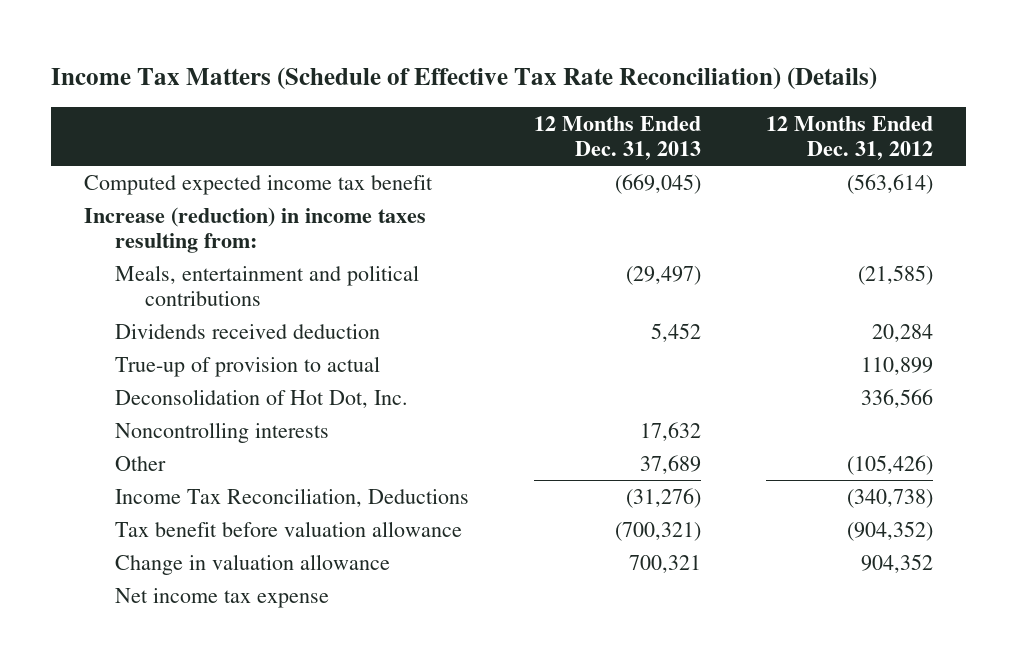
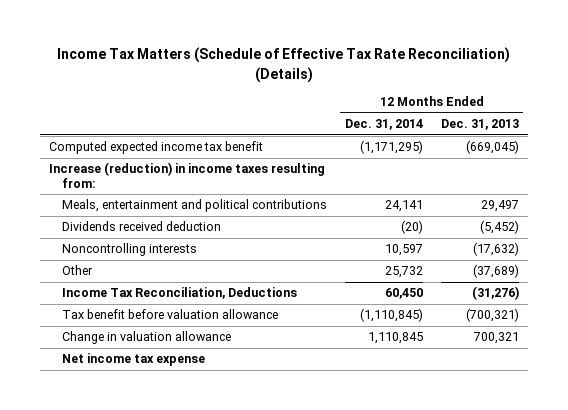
- | 12 Months Ended Dec. 31, 2013 | 12 Months Ended Dec. 31, 2012
+ | 12 Months Ended Dec. 31, 2014 | 12 Months Ended Dec. 31, 2013
- Meals, entertainment and political contributions | (29,497) | (21,585)
- Dividends received deduction | 5,452 | 20,284
- True-up of provision to actual | | 110,899
- Deconsolidation of Hot Dot, Inc. | | 336,566
- Noncontrolling interests | 17,632 |
- Other | 37,689 | (105,426)
+ Meals, entertainment and political contributions | 24,141 | 29,497
+ Dividends received deduction | (20) | (5,452)
+ Noncontrolling interests | 10,597 | (17,632)
+ Other | 25,732 | (37,689)

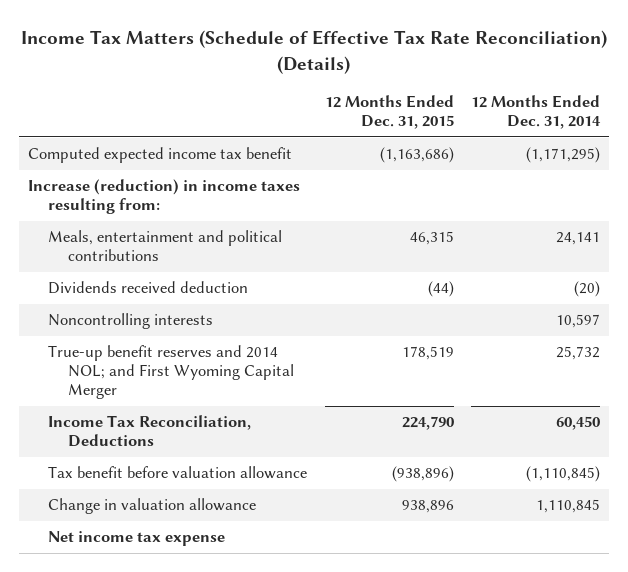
- | 12 Months Ended Dec. 31, 2014 | 12 Months Ended Dec. 31, 2013
+ | 12 Months Ended Dec. 31, 2015 | 12 Months Ended Dec. 31, 2014
- Other | 25,732 | (37,689)
+ True-up benefit reserves and 2014 NOL; and First Wyoming Capital Merger | 178,519 | 25,732

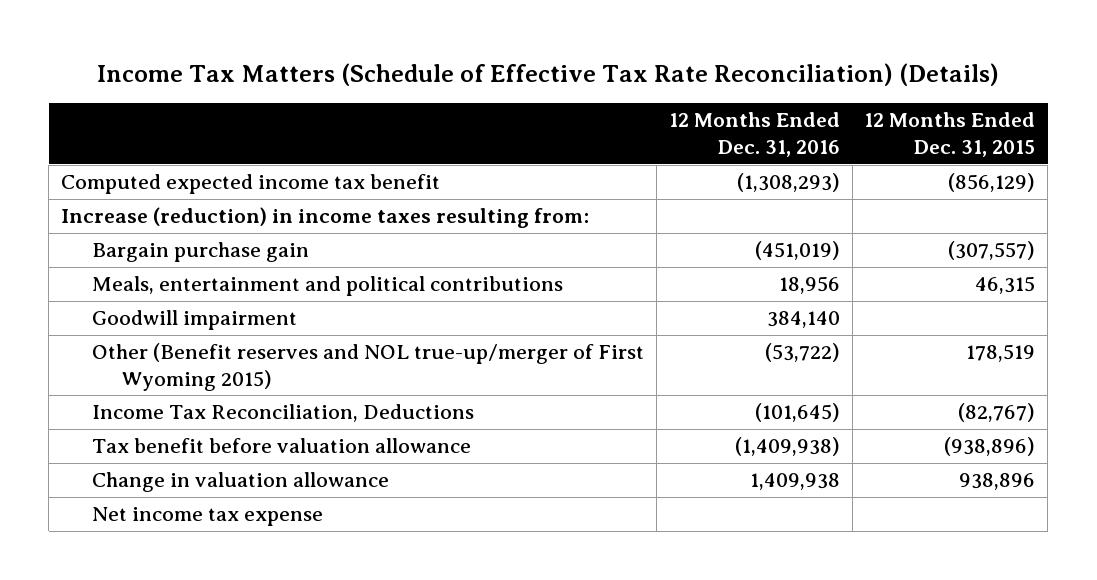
- | 12 Months Ended Dec. 31, 2015 | 12 Months Ended Dec. 31, 2014
+ | 12 Months Ended Dec. 31, 2016 | 12 Months Ended Dec. 31, 2015
- Computed expected income tax benefit | (1,163,686) | (1,171,295)
+ Computed expected income tax benefit | (1,308,293) | (856,129)
+ Bargain purchase gain | (451,019) | (307,557)
- Dividends received deduction | (44) | (20)
- Noncontrolling interests | | 10,597
- True-up benefit reserves and 2014 NOL; and First Wyoming Capital Merger | 178,519 | 25,732
- Income Tax Reconciliation, Deductions | 224,790 | 60,450
+ Goodwill impairment | 384,140 |
+ Other (Benefit reserves and NOL true-up/merger of First Wyoming 2015) | (53,722) | 178,519
+ Income Tax Reconciliation, Deductions | (101,645) | (82,767)

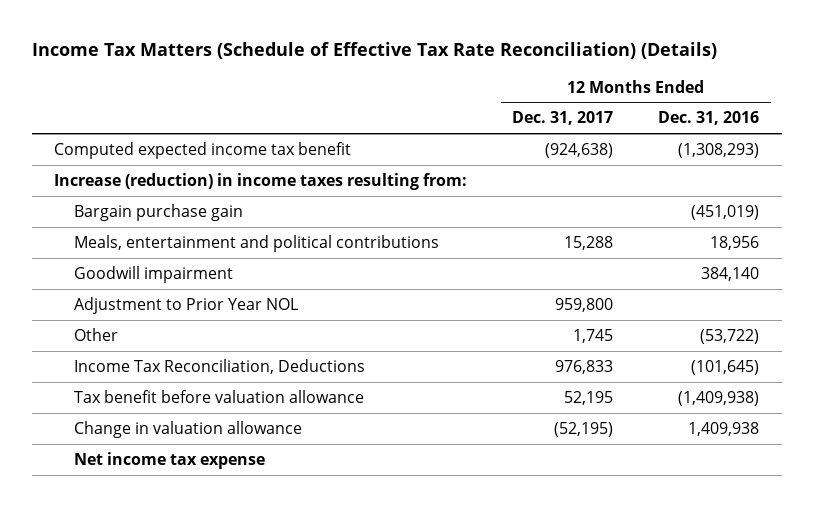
- | 12 Months Ended Dec. 31, 2016 | 12 Months Ended Dec. 31, 2015
+ | 12 Months Ended Dec. 31, 2017 | 12 Months Ended Dec. 31, 2016
- Other (Benefit reserves and NOL true-up/merger of First Wyoming 2015) | (53,722) | 178,519
+ Adjustment to Prior Year NOL | 959,800 |
+ Other | 1,745 | (53,722)

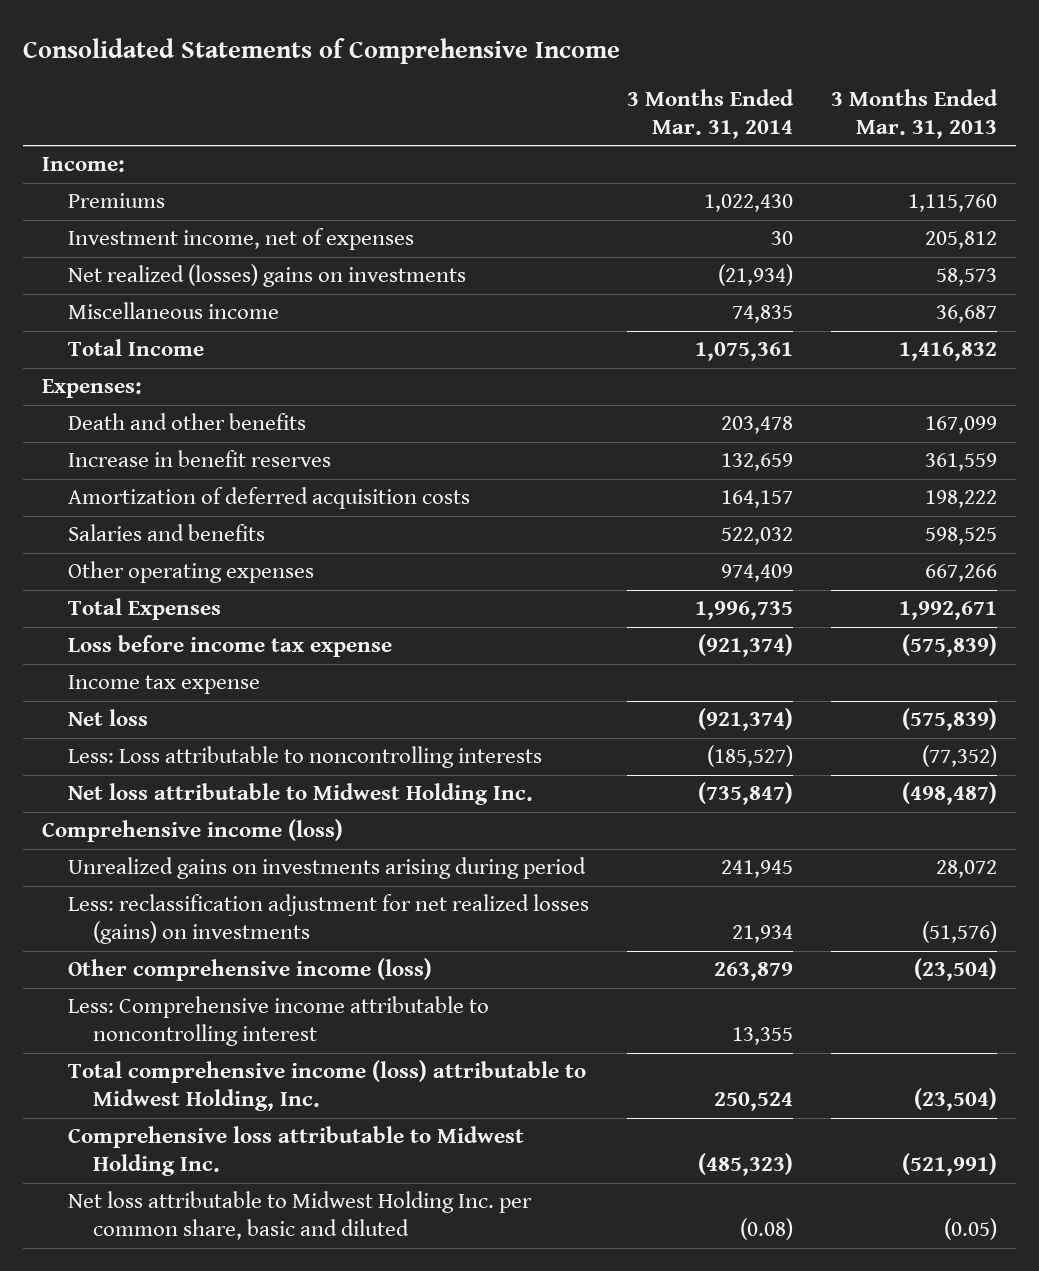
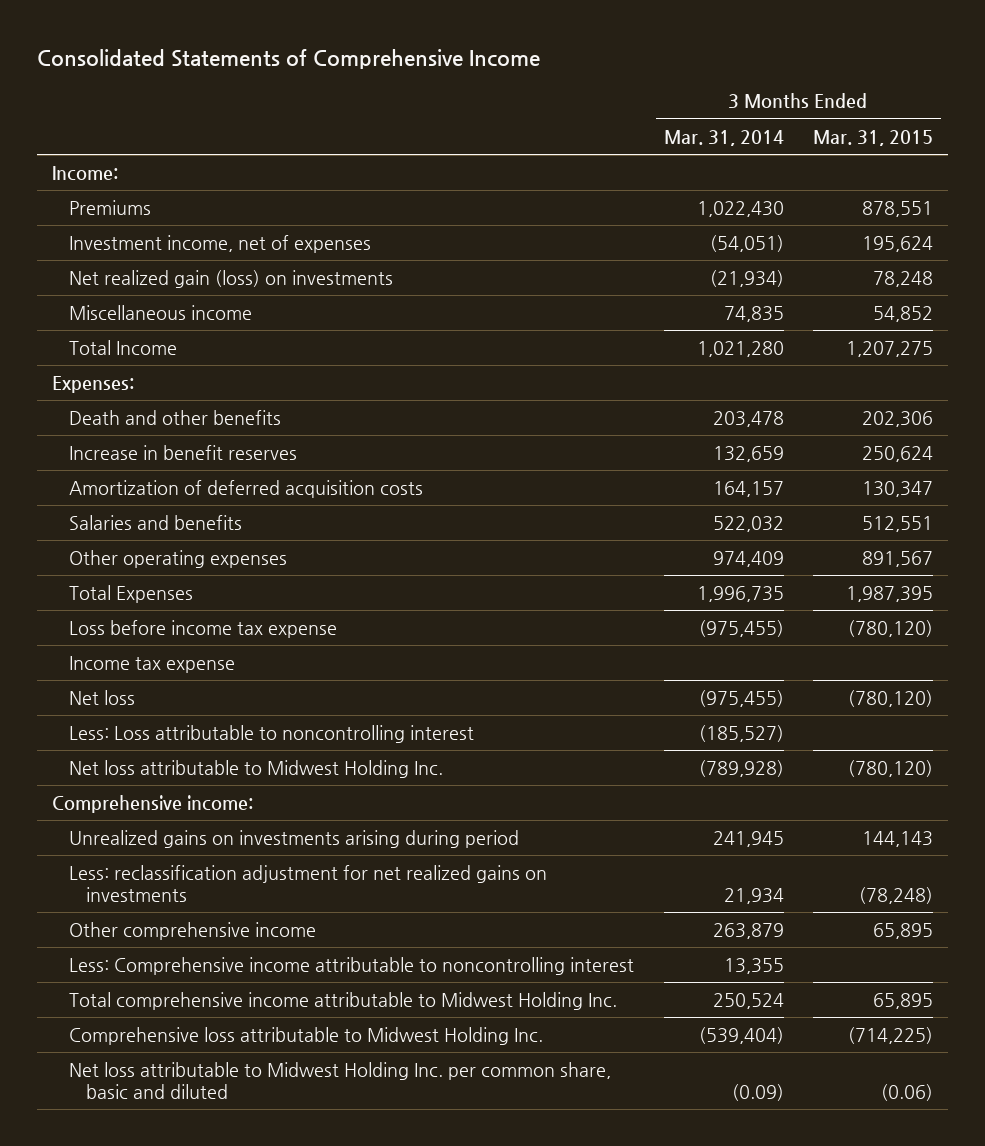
- | 3 Months Ended Mar. 31, 2014 | 3 Months Ended Mar. 31, 2013
+ | 3 Months Ended Mar. 31, 2014 | 3 Months Ended Mar. 31, 2015
- Investment income, net of expenses | 30 | 205,812
- Net realized (losses) gains on investments | (21,934) | 58,573
+ Investment income, net of expenses | (54,051) | 195,624
+ Net realized gain (loss) on investments | (21,934) | 78,248
- Total Income | 1,075,361 | 1,416,832
+ Total Income | 1,021,280 | 1,207,275
- Loss before income tax expense | (921,374) | (575,839)
+ Loss before income tax expense | (975,455) | (780,120)
- Net loss | (921,374) | (575,839)
- Less: Loss attributable to noncontrolling interests | (185,527) | (77,352)
- Net loss attributable to Midwest Holding Inc. | (735,847) | (498,487)
- Comprehensive income (loss)
+ Net loss | (975,455) | (780,120)
+ Less: Loss attributable to noncontrolling interest | (185,527) |
+ Net loss attributable to Midwest Holding Inc. | (789,928) | (780,120)
+ Comprehensive income:
- Less: reclassification adjustment for net realized losses (gains) on investments | 21,934 | (51,576)
- Other comprehensive income (loss) | 263,879 | (23,504)
+ Less: reclassification adjustment for net realized gains on investments | 21,934 | (78,248)
+ Other comprehensive income | 263,879 | 65,895
- Total comprehensive income (loss) attributable to Midwest Holding, Inc. | 250,524 | (23,504)
- Comprehensive loss attributable to Midwest Holding Inc. | (485,323) | (521,991)
- Net loss attributable to Midwest Holding Inc. per common share, basic and diluted | (0.08) | (0.05)
+ Total comprehensive income attributable to Midwest Holding Inc. | 250,524 | 65,895
+ Comprehensive loss attributable to Midwest Holding Inc. | (539,404) | (714,225)
+ Net loss attributable to Midwest Holding Inc. per common share, basic and diluted | (0.09) | (0.06)

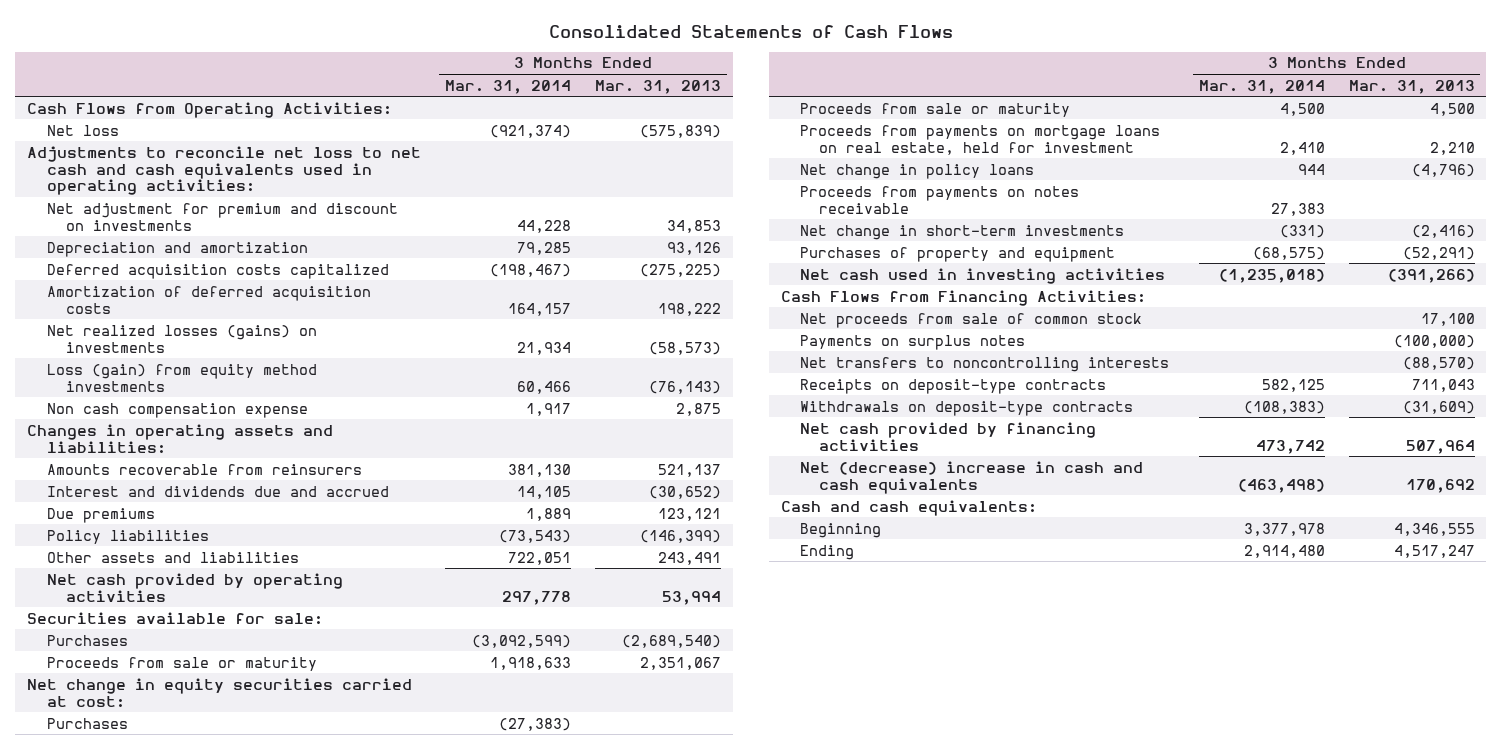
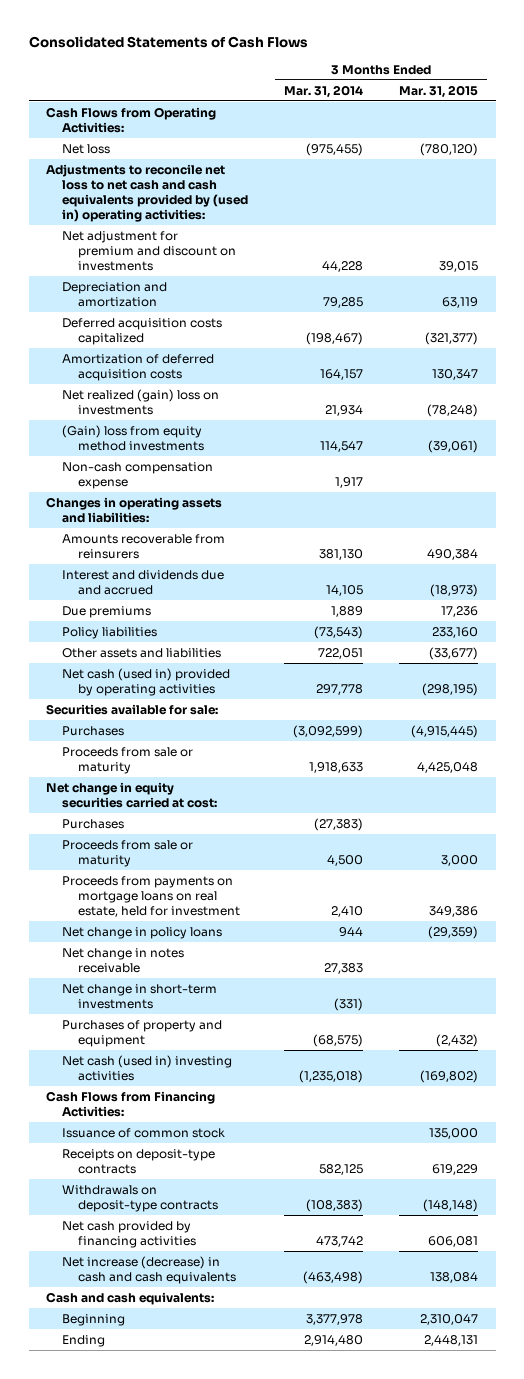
- | 3 Months Ended Mar. 31, 2014 | 3 Months Ended Mar. 31, 2013
+ | 3 Months Ended Mar. 31, 2014 | 3 Months Ended Mar. 31, 2015
- Net loss | (921,374) | (575,839)
- Adjustments to reconcile net loss to net cash and cash equivalents used in operating activities:
+ Net loss | (975,455) | (780,120)
+ Adjustments to reconcile net loss to net cash and cash equivalents provided by (used in) operating activities:
- Net realized losses (gains) on investments | 21,934 | (58,573)
- Loss (gain) from equity method investments | 60,466 | (76,143)
- Non cash compensation expense | 1,917 | 2,875
+ Net realized (gain) loss on investments | 21,934 | (78,248)
+ (Gain) loss from equity method investments | 114,547 | (39,061)
+ Non-cash compensation expense | 1,917 |
- Net cash provided by operating activities | 297,778 | 53,994
+ Net cash (used in) provided by operating activities | 297,778 | (298,195)
- Proceeds from payments on notes receivable | 27,383 |
+ Net change in notes receivable | 27,383 |
- Net cash used in investing activities | (1,235,018) | (391,266)
+ Net cash (used in) investing activities | (1,235,018) | (169,802)
- Net proceeds from sale of common stock | | 17,100
- Payments on surplus notes | | (100,000)
- Net transfers to noncontrolling interests | | (88,570)
+ Issuance of common stock | | 135,000
- Net (decrease) increase in cash and cash equivalents | (463,498) | 170,692
+ Net increase (decrease) in cash and cash equivalents | (463,498) | 138,084

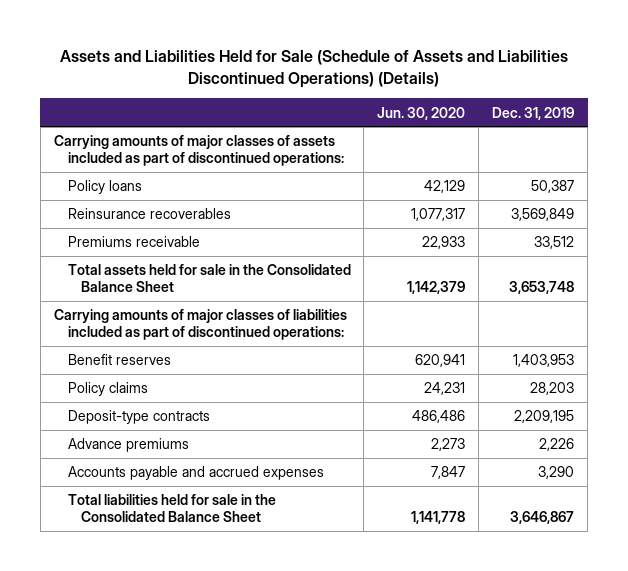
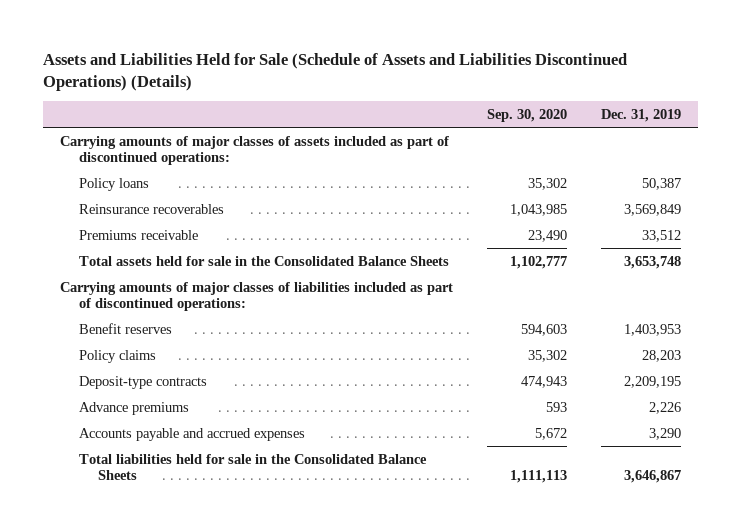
- | Jun. 30, 2020 | Dec. 31, 2019
+ | Sep. 30, 2020 | Dec. 31, 2019
- Total assets held for sale in the Consolidated Balance Sheet | 1,142,379 | 3,653,748
+ Total assets held for sale in the Consolidated Balance Sheets | 1,102,777 | 3,653,748
- Total liabilities held for sale in the Consolidated Balance Sheet | 1,141,778 | 3,646,867
+ Total liabilities held for sale in the Consolidated Balance Sheets | 1,111,113 | 3,646,867

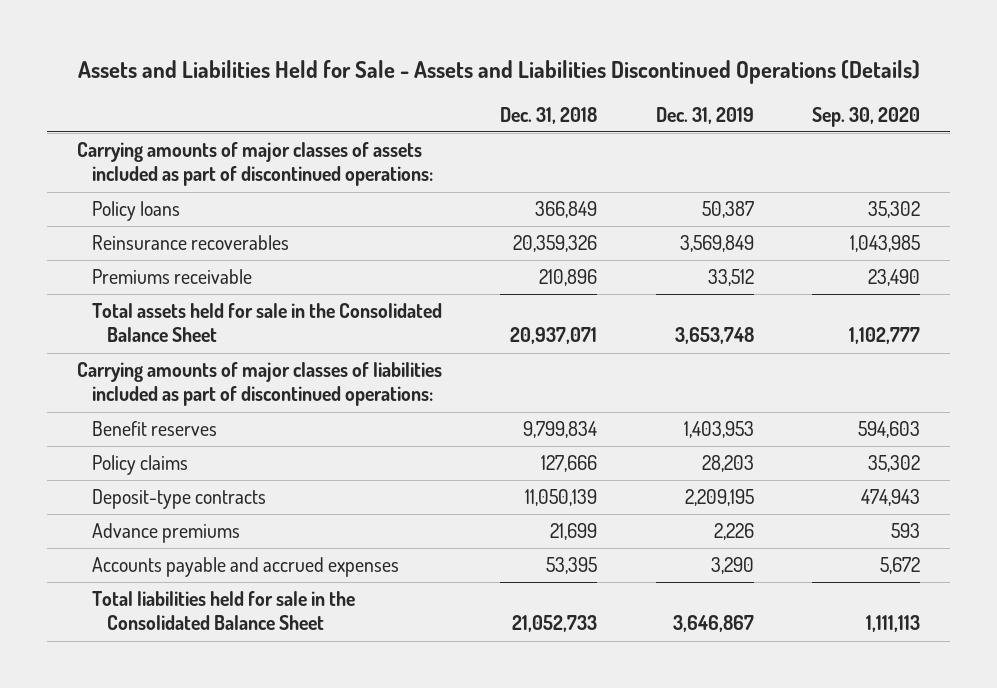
- Assets and Liabilities Held for Sale (Schedule of Assets and Liabilities Discontinued Operations) (Details)
+ Assets and Liabilities Held for Sale - Assets and Liabilities Discontinued Operations (Details)
- | Sep. 30, 2020 | Dec. 31, 2019
+ | Dec. 31, 2018 | Dec. 31, 2019 | Sep. 30, 2020
- Total assets held for sale in the Consolidated Balance Sheets | 1,102,777 | 3,653,748
+ Total assets held for sale in the Consolidated Balance Sheet | 20,937,071 | 3,653,748 | 1,102,777
- Total liabilities held for sale in the Consolidated Balance Sheets | 1,111,113 | 3,646,867
+ Total liabilities held for sale in the Consolidated Balance Sheet | 21,052,733 | 3,646,867 | 1,111,113

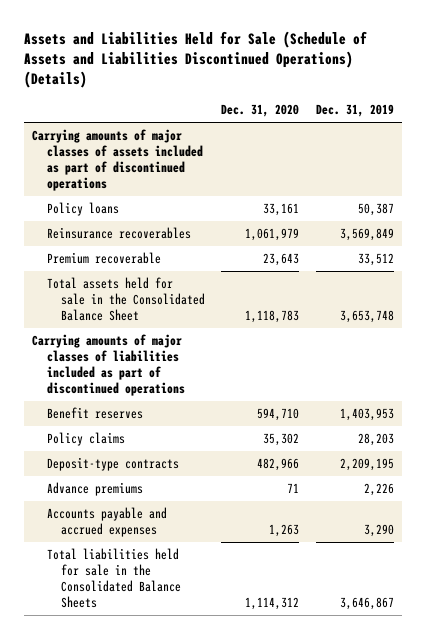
- Assets and Liabilities Held for Sale - Assets and Liabilities Discontinued Operations (Details)
+ Assets and Liabilities Held for Sale (Schedule of Assets and Liabilities Discontinued Operations) (Details)
- | Dec. 31, 2018 | Dec. 31, 2019 | Sep. 30, 2020
+ | Dec. 31, 2020 | Dec. 31, 2019
- Carrying amounts of major classes of assets included as part of discontinued operations:
+ Carrying amounts of major classes of assets included as part of discontinued operations
- Premiums receivable | 210,896 | 33,512 | 23,490
+ Premium recoverable | 23,643 | 33,512
- Carrying amounts of major classes of liabilities included as part of discontinued operations:
+ Carrying amounts of major classes of liabilities included as part of discontinued operations
- Total liabilities held for sale in the Consolidated Balance Sheet | 21,052,733 | 3,646,867 | 1,111,113
+ Total liabilities held for sale in the Consolidated Balance Sheets | 1,114,312 | 3,646,867

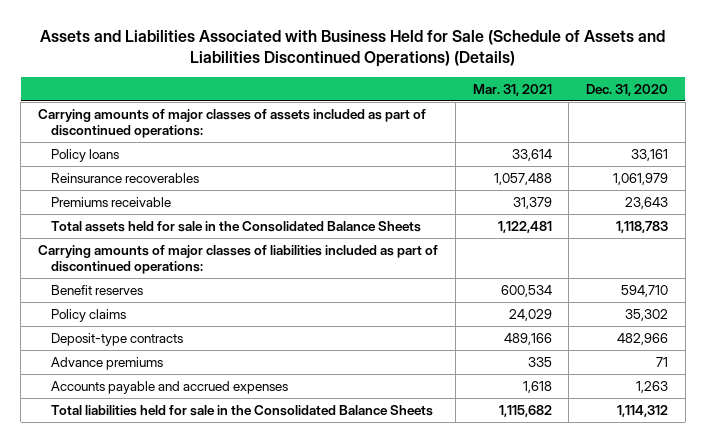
- Assets and Liabilities Held for Sale (Schedule of Assets and Liabilities Discontinued Operations) (Details)
+ Assets and Liabilities Associated with Business Held for Sale (Schedule of Assets and Liabilities Discontinued Operations) (Details)
- | Dec. 31, 2020 | Dec. 31, 2019
+ | Mar. 31, 2021 | Dec. 31, 2020
- Carrying amounts of major classes of assets included as part of discontinued operations
+ Carrying amounts of major classes of assets included as part of discontinued operations:
- Premium recoverable | 23,643 | 33,512
- Total assets held for sale in the Consolidated Balance Sheet | 1,118,783 | 3,653,748
- Carrying amounts of major classes of liabilities included as part of discontinued operations
+ Premiums receivable | 31,379 | 23,643
+ Total assets held for sale in the Consolidated Balance Sheets | 1,122,481 | 1,118,783
+ Carrying amounts of major classes of liabilities included as part of discontinued operations:

